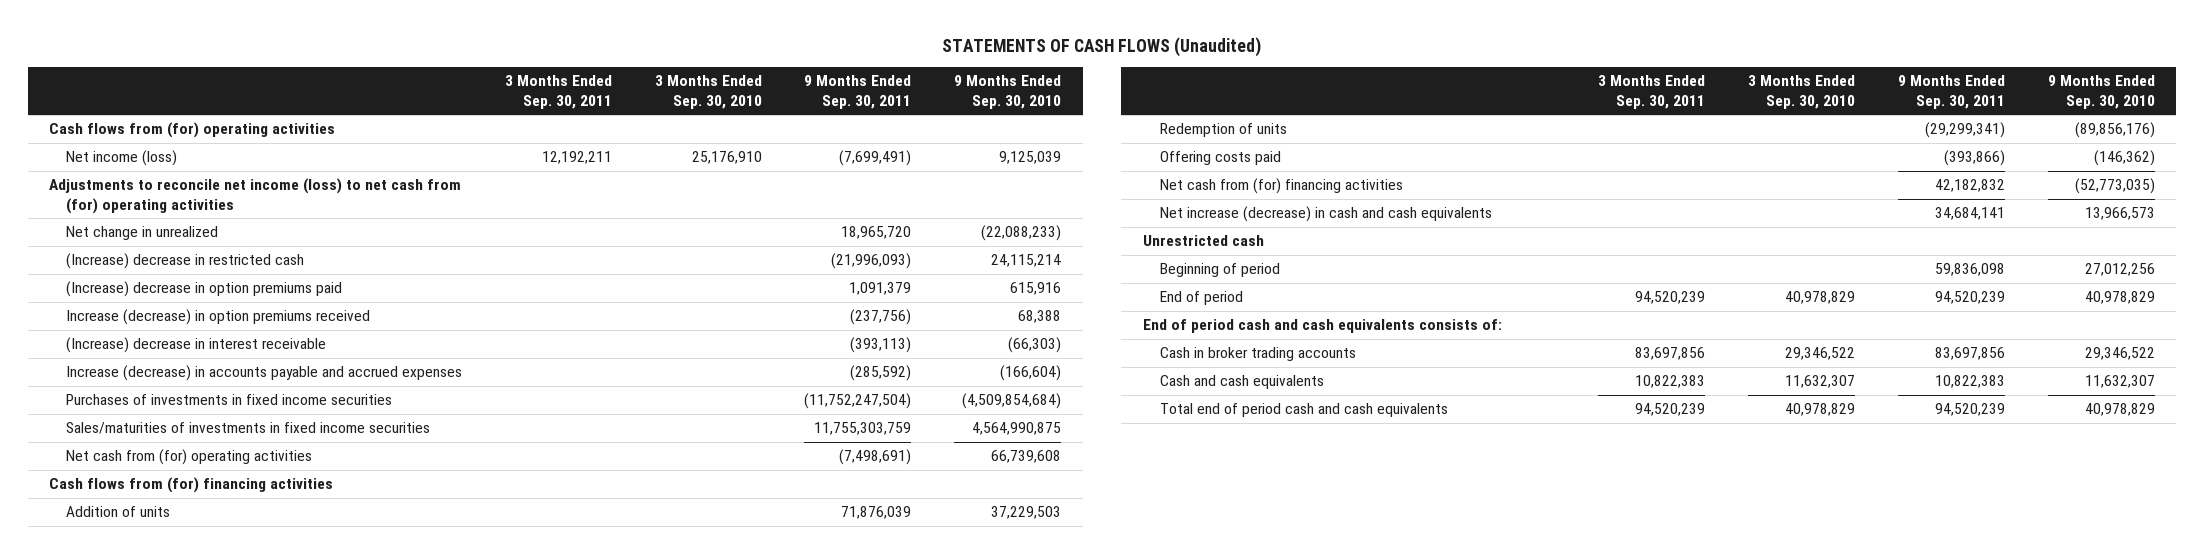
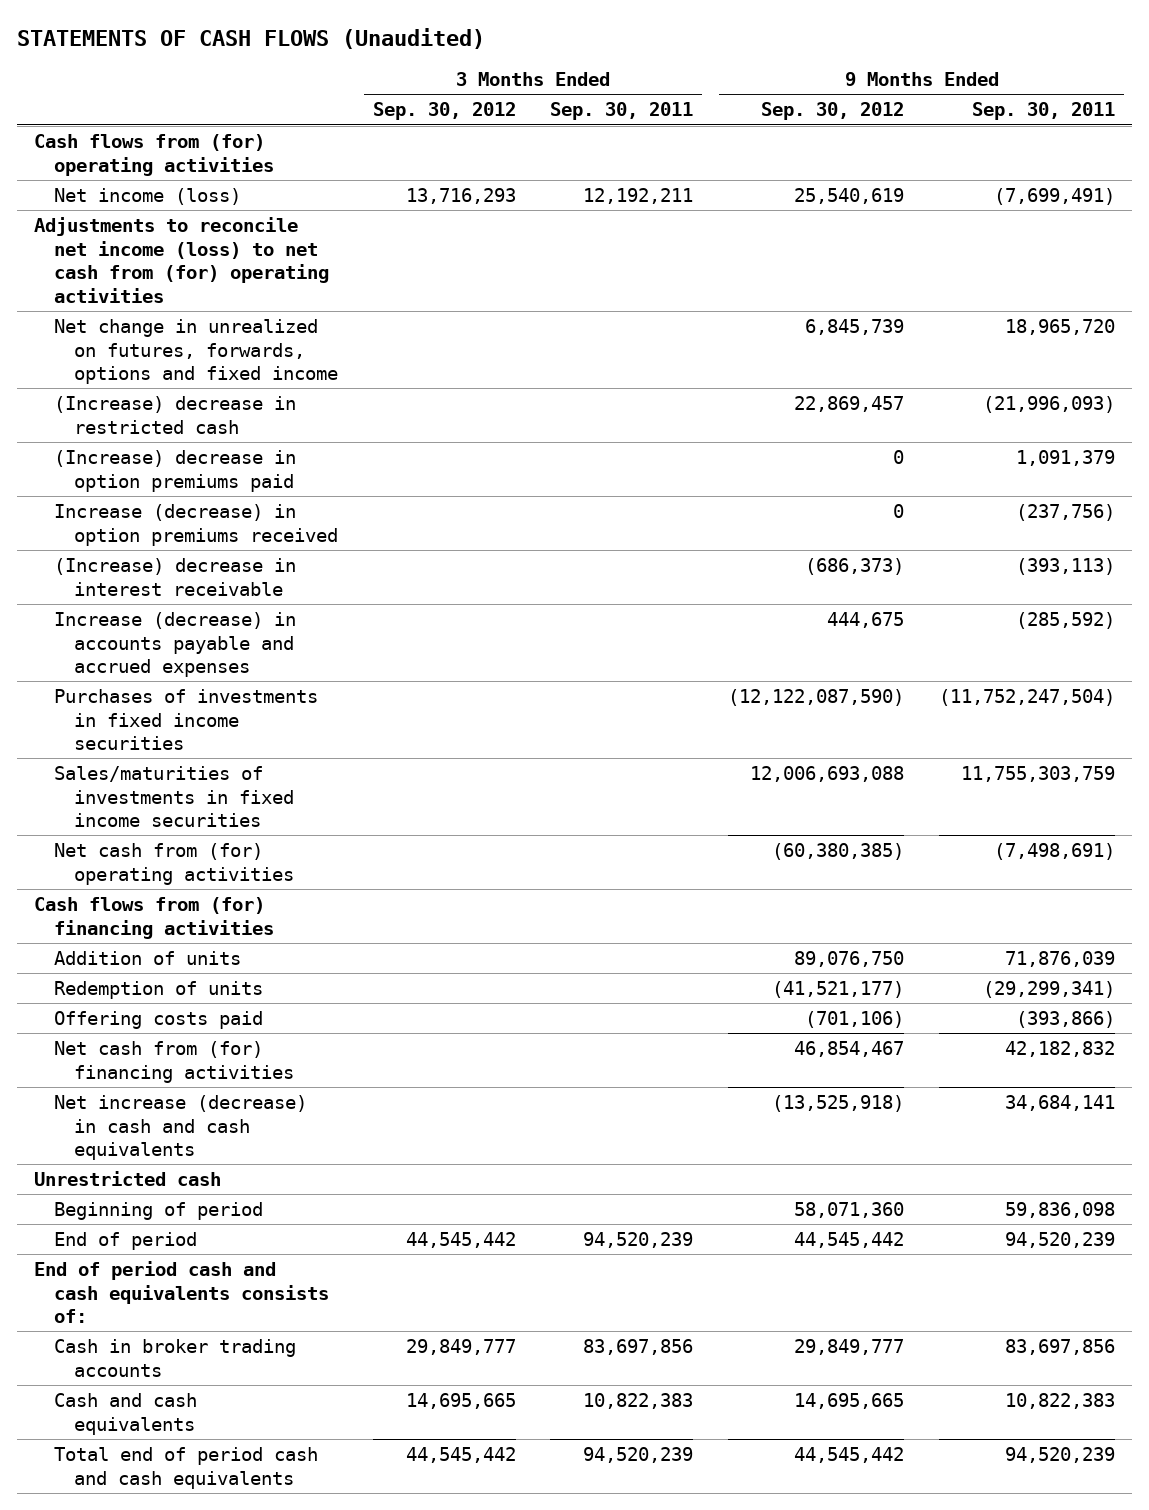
- | 3 Months Ended Sep. 30, 2011 | 3 Months Ended Sep. 30, 2010 | 9 Months Ended Sep. 30, 2011 | 9 Months Ended Sep. 30, 2010
+ | 3 Months Ended Sep. 30, 2012 | 3 Months Ended Sep. 30, 2011 | 9 Months Ended Sep. 30, 2012 | 9 Months Ended Sep. 30, 2011
- Net change in unrealized | | | 18,965,720 | (22,088,233)
+ Net change in unrealized on futures, forwards, options and fixed income | | | 6,845,739 | 18,965,720

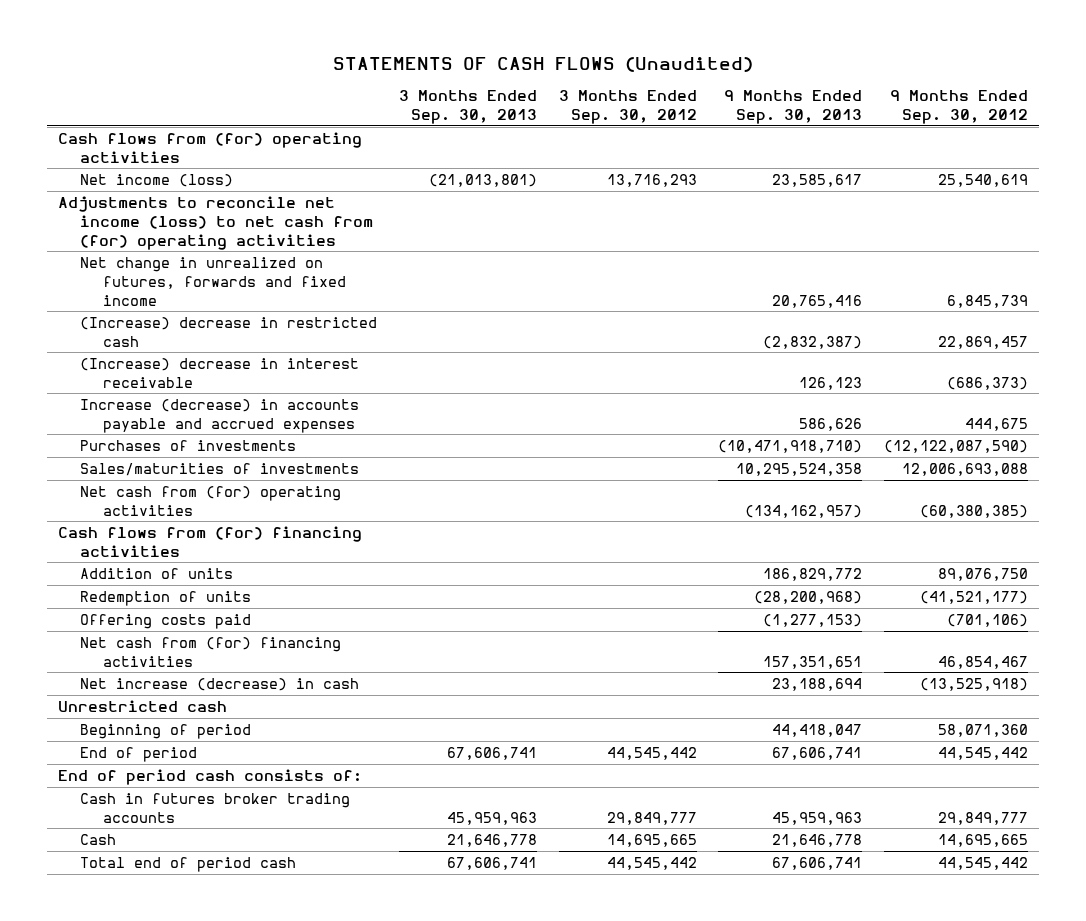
- | 3 Months Ended Sep. 30, 2012 | 3 Months Ended Sep. 30, 2011 | 9 Months Ended Sep. 30, 2012 | 9 Months Ended Sep. 30, 2011
+ | 3 Months Ended Sep. 30, 2013 | 3 Months Ended Sep. 30, 2012 | 9 Months Ended Sep. 30, 2013 | 9 Months Ended Sep. 30, 2012
- Net change in unrealized on futures, forwards, options and fixed income | | | 6,845,739 | 18,965,720
+ Net change in unrealized on futures, forwards and fixed income | | | 20,765,416 | 6,845,739
- (Increase) decrease in option premiums paid | | | 0 | 1,091,379
- Increase (decrease) in option premiums received | | | 0 | (237,756)
- Purchases of investments in fixed income securities | | | (12,122,087,590) | (11,752,247,504)
- Sales/maturities of investments in fixed income securities | | | 12,006,693,088 | 11,755,303,759
+ Purchases of investments | | | (10,471,918,710) | (12,122,087,590)
+ Sales/maturities of investments | | | 10,295,524,358 | 12,006,693,088
- Net increase (decrease) in cash and cash equivalents | | | (13,525,918) | 34,684,141
+ Net increase (decrease) in cash | | | 23,188,694 | (13,525,918)
- End of period cash and cash equivalents consists of:
- Cash in broker trading accounts | 29,849,777 | 83,697,856 | 29,849,777 | 83,697,856
- Cash and cash equivalents | 14,695,665 | 10,822,383 | 14,695,665 | 10,822,383
- Total end of period cash and cash equivalents | 44,545,442 | 94,520,239 | 44,545,442 | 94,520,239
+ End of period cash consists of:
+ Cash in futures broker trading accounts | 45,959,963 | 29,849,777 | 45,959,963 | 29,849,777
+ Cash | 21,646,778 | 14,695,665 | 21,646,778 | 14,695,665
+ Total end of period cash | 67,606,741 | 44,545,442 | 67,606,741 | 44,545,442

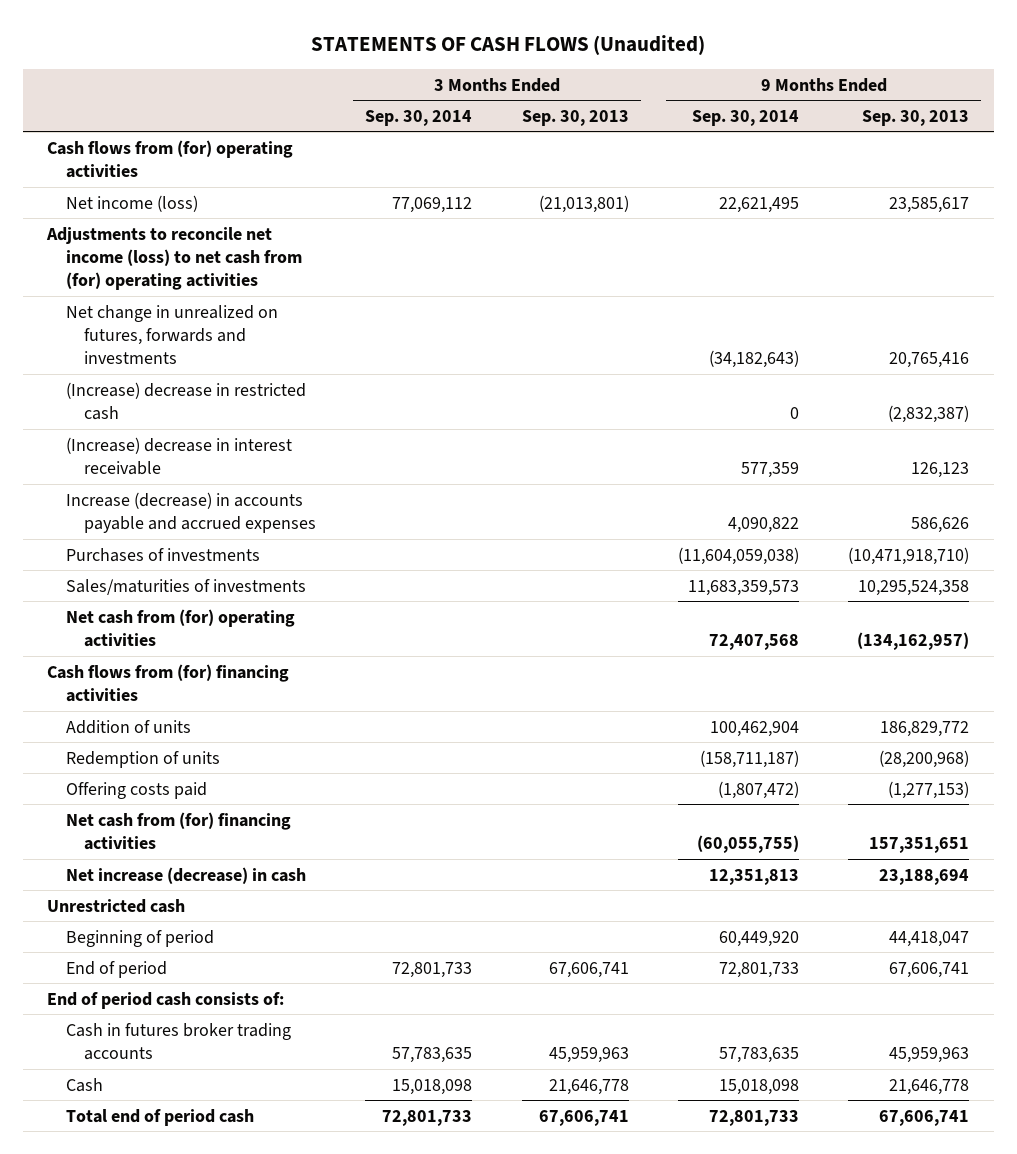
- | 3 Months Ended Sep. 30, 2013 | 3 Months Ended Sep. 30, 2012 | 9 Months Ended Sep. 30, 2013 | 9 Months Ended Sep. 30, 2012
+ | 3 Months Ended Sep. 30, 2014 | 3 Months Ended Sep. 30, 2013 | 9 Months Ended Sep. 30, 2014 | 9 Months Ended Sep. 30, 2013
- Net change in unrealized on futures, forwards and fixed income | | | 20,765,416 | 6,845,739
+ Net change in unrealized on futures, forwards and investments | | | (34,182,643) | 20,765,416

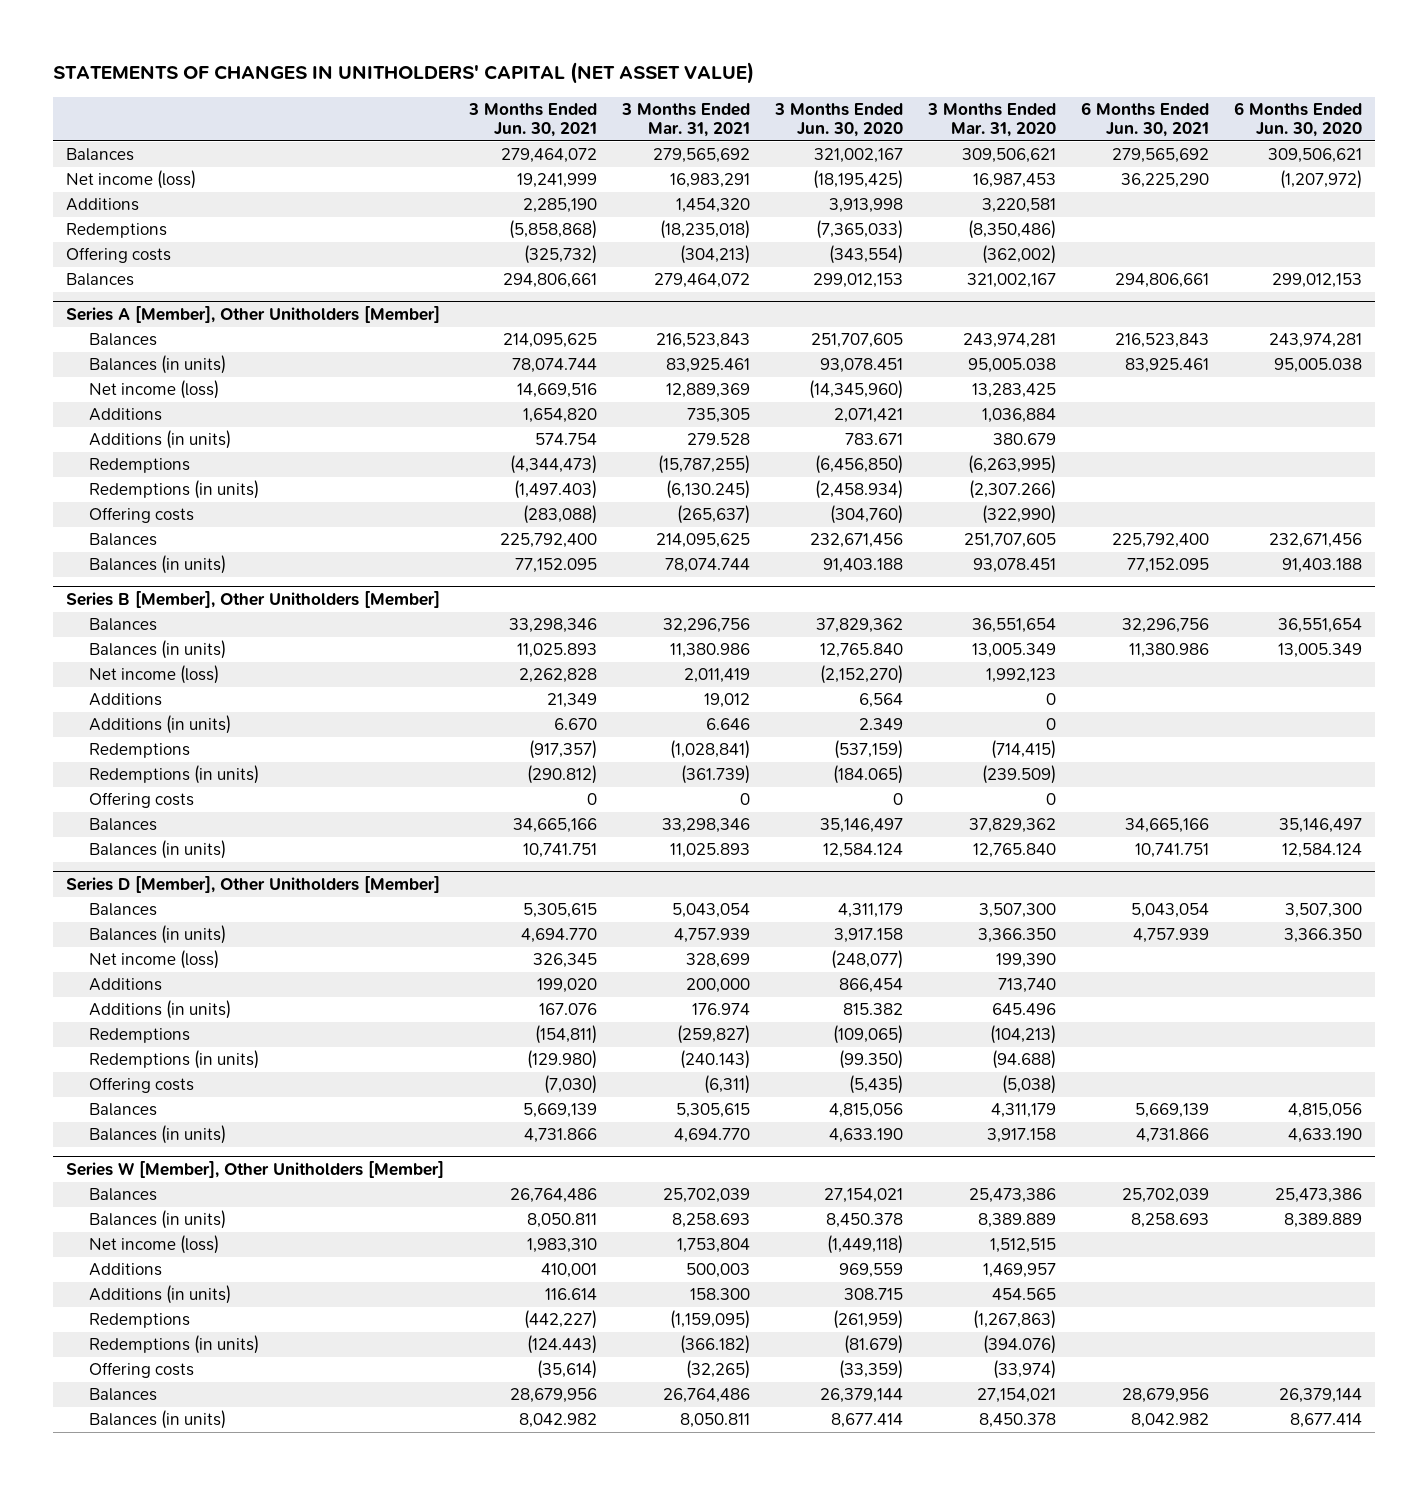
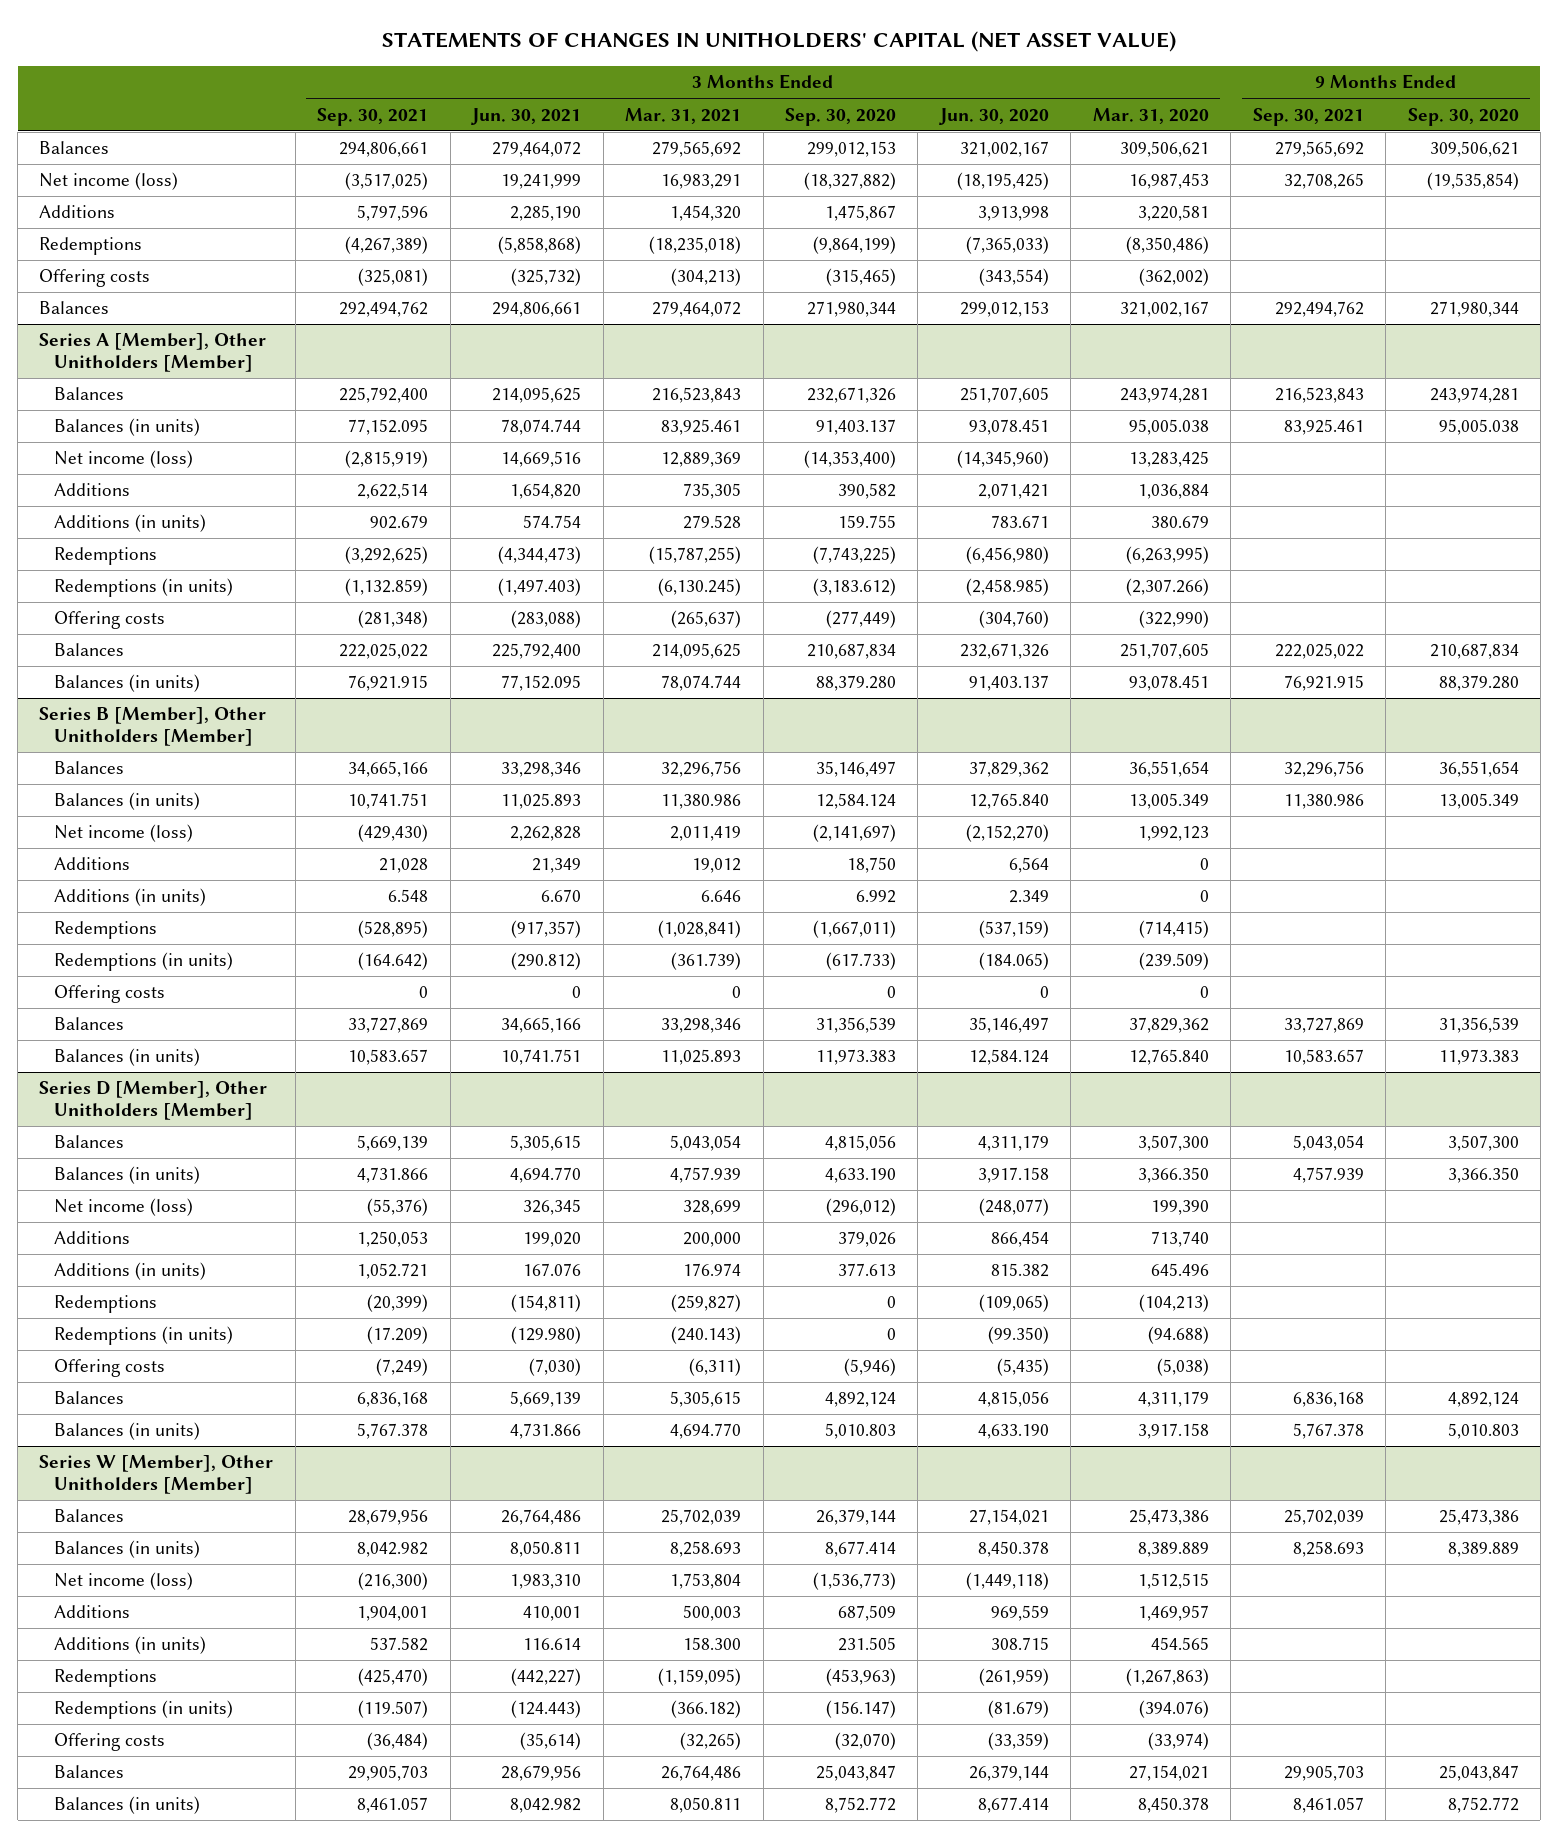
- | 3 Months Ended Jun. 30, 2021 | 3 Months Ended Mar. 31, 2021 | 3 Months Ended Jun. 30, 2020 | 3 Months Ended Mar. 31, 2020 | 6 Months Ended Jun. 30, 2021 | 6 Months Ended Jun. 30, 2020
+ | 3 Months Ended Sep. 30, 2021 | 3 Months Ended Jun. 30, 2021 | 3 Months Ended Mar. 31, 2021 | 3 Months Ended Sep. 30, 2020 | 3 Months Ended Jun. 30, 2020 | 3 Months Ended Mar. 31, 2020 | 9 Months Ended Sep. 30, 2021 | 9 Months Ended Sep. 30, 2020
@ Series A [Member], Other Unitholders [Member]
- Redemptions | (4,344,473) | (15,787,255) | (6,456,850) | (6,263,995) | |
- Redemptions (in units) | (1,497.403) | (6,130.245) | (2,458.934) | (2,307.266) | |
+ Redemptions | (3,292,625) | (4,344,473) | (15,787,255) | (7,743,225) | (6,456,980) | (6,263,995) | |
+ Redemptions (in units) | (1,132.859) | (1,497.403) | (6,130.245) | (3,183.612) | (2,458.985) | (2,307.266) | |
- Balances | 225,792,400 | 214,095,625 | 232,671,456 | 251,707,605 | 225,792,400 | 232,671,456
- Balances (in units) | 77,152.095 | 78,074.744 | 91,403.188 | 93,078.451 | 77,152.095 | 91,403.188
+ Balances | 222,025,022 | 225,792,400 | 214,095,625 | 210,687,834 | 232,671,326 | 251,707,605 | 222,025,022 | 210,687,834
+ Balances (in units) | 76,921.915 | 77,152.095 | 78,074.744 | 88,379.280 | 91,403.137 | 93,078.451 | 76,921.915 | 88,379.280

